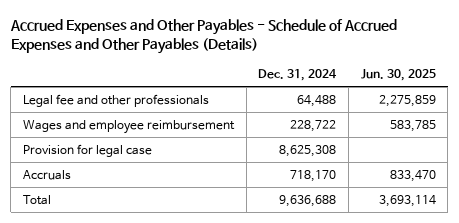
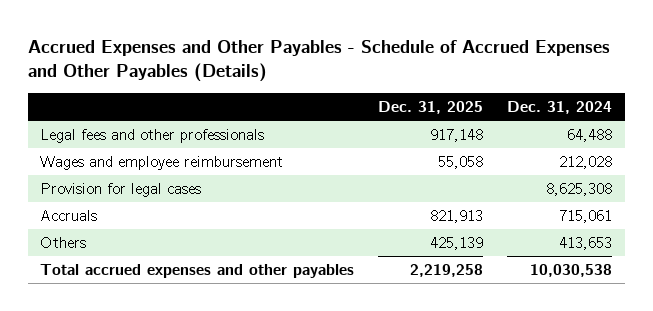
- | Dec. 31, 2024 | Jun. 30, 2025
+ | Dec. 31, 2025 | Dec. 31, 2024
- Legal fee and other professionals | 64,488 | 2,275,859
- Wages and employee reimbursement | 228,722 | 583,785
- Provision for legal case | 8,625,308 |
- Accruals | 718,170 | 833,470
- Total | 9,636,688 | 3,693,114
+ Legal fees and other professionals | 917,148 | 64,488
+ Wages and employee reimbursement | 55,058 | 212,028
+ Provision for legal cases | | 8,625,308
+ Accruals | 821,913 | 715,061
+ Others | 425,139 | 413,653
+ Total accrued expenses and other payables | 2,219,258 | 10,030,538

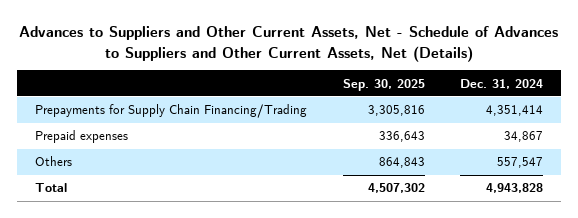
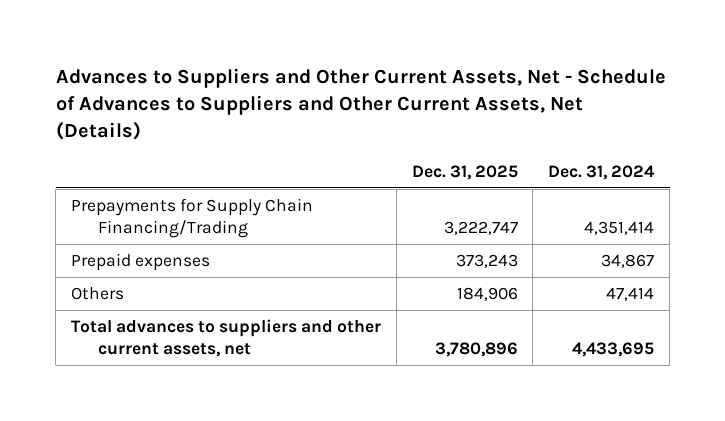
- | Sep. 30, 2025 | Dec. 31, 2024
+ | Dec. 31, 2025 | Dec. 31, 2024
- Others | 864,843 | 557,547
- Total | 4,507,302 | 4,943,828
+ Others | 184,906 | 47,414
+ Total advances to suppliers and other current assets, net | 3,780,896 | 4,433,695

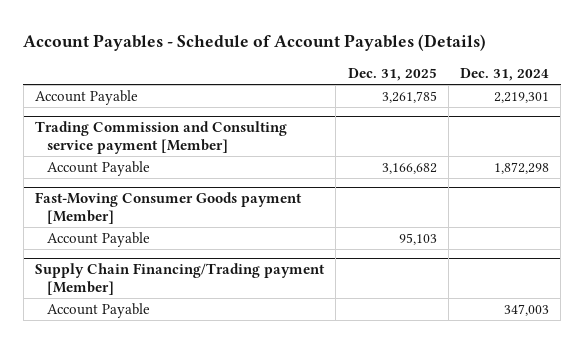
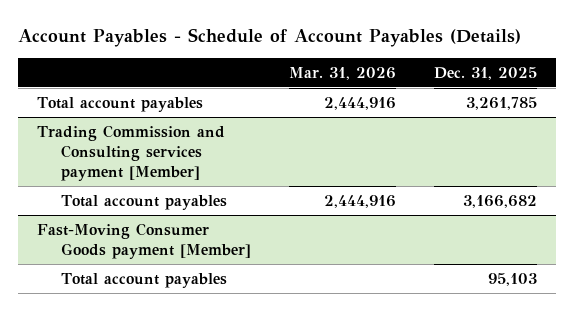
- | Dec. 31, 2025 | Dec. 31, 2024
+ | Mar. 31, 2026 | Dec. 31, 2025
- Account Payable | 3,261,785 | 2,219,301
- Trading Commission and Consulting service payment [Member]
- Account Payable | 3,166,682 | 1,872,298
+ Total account payables | 2,444,916 | 3,261,785
+ Trading Commission and Consulting services payment [Member]
+ Total account payables | 2,444,916 | 3,166,682
@ Fast-Moving Consumer Goods payment [Member]
- Account Payable | 95,103 |
- Supply Chain Financing/Trading payment [Member]
- Account Payable | | 347,003
@ Fast-Moving Consumer Goods payment [Member]
+ Total account payables | | 95,103

